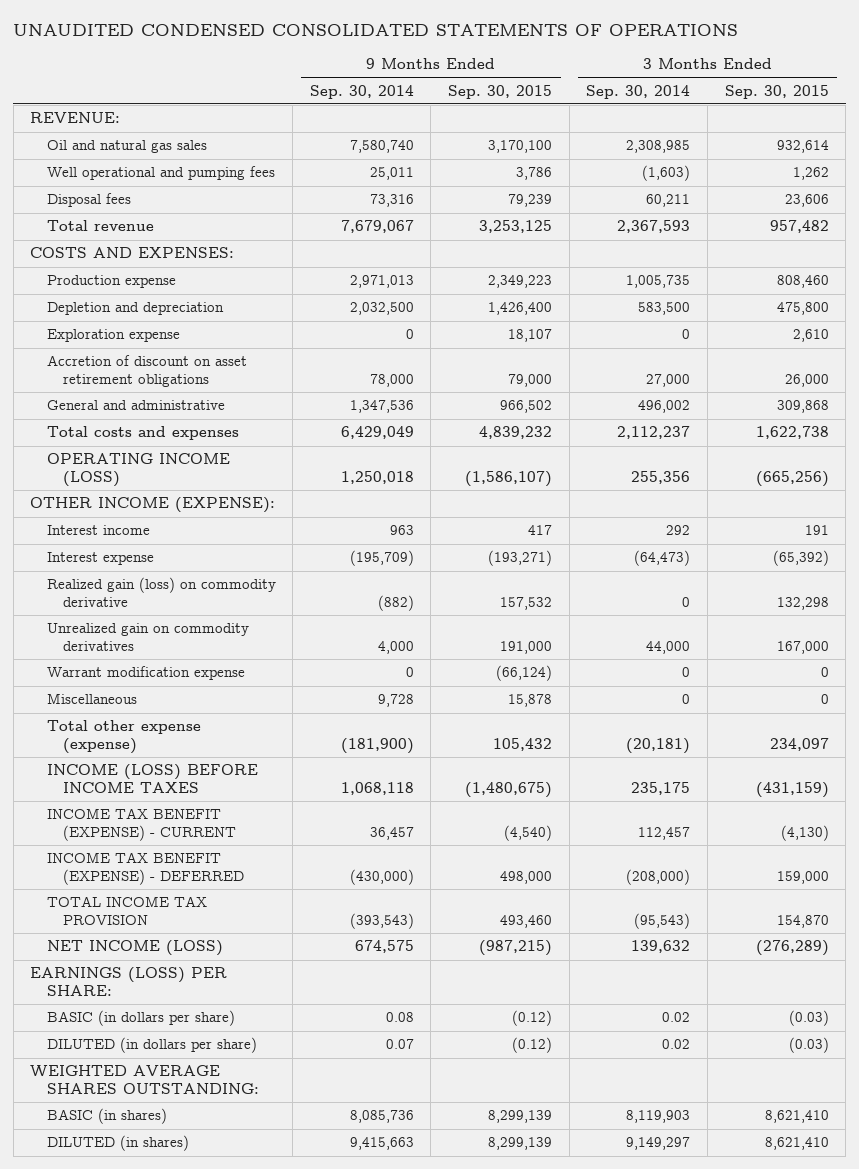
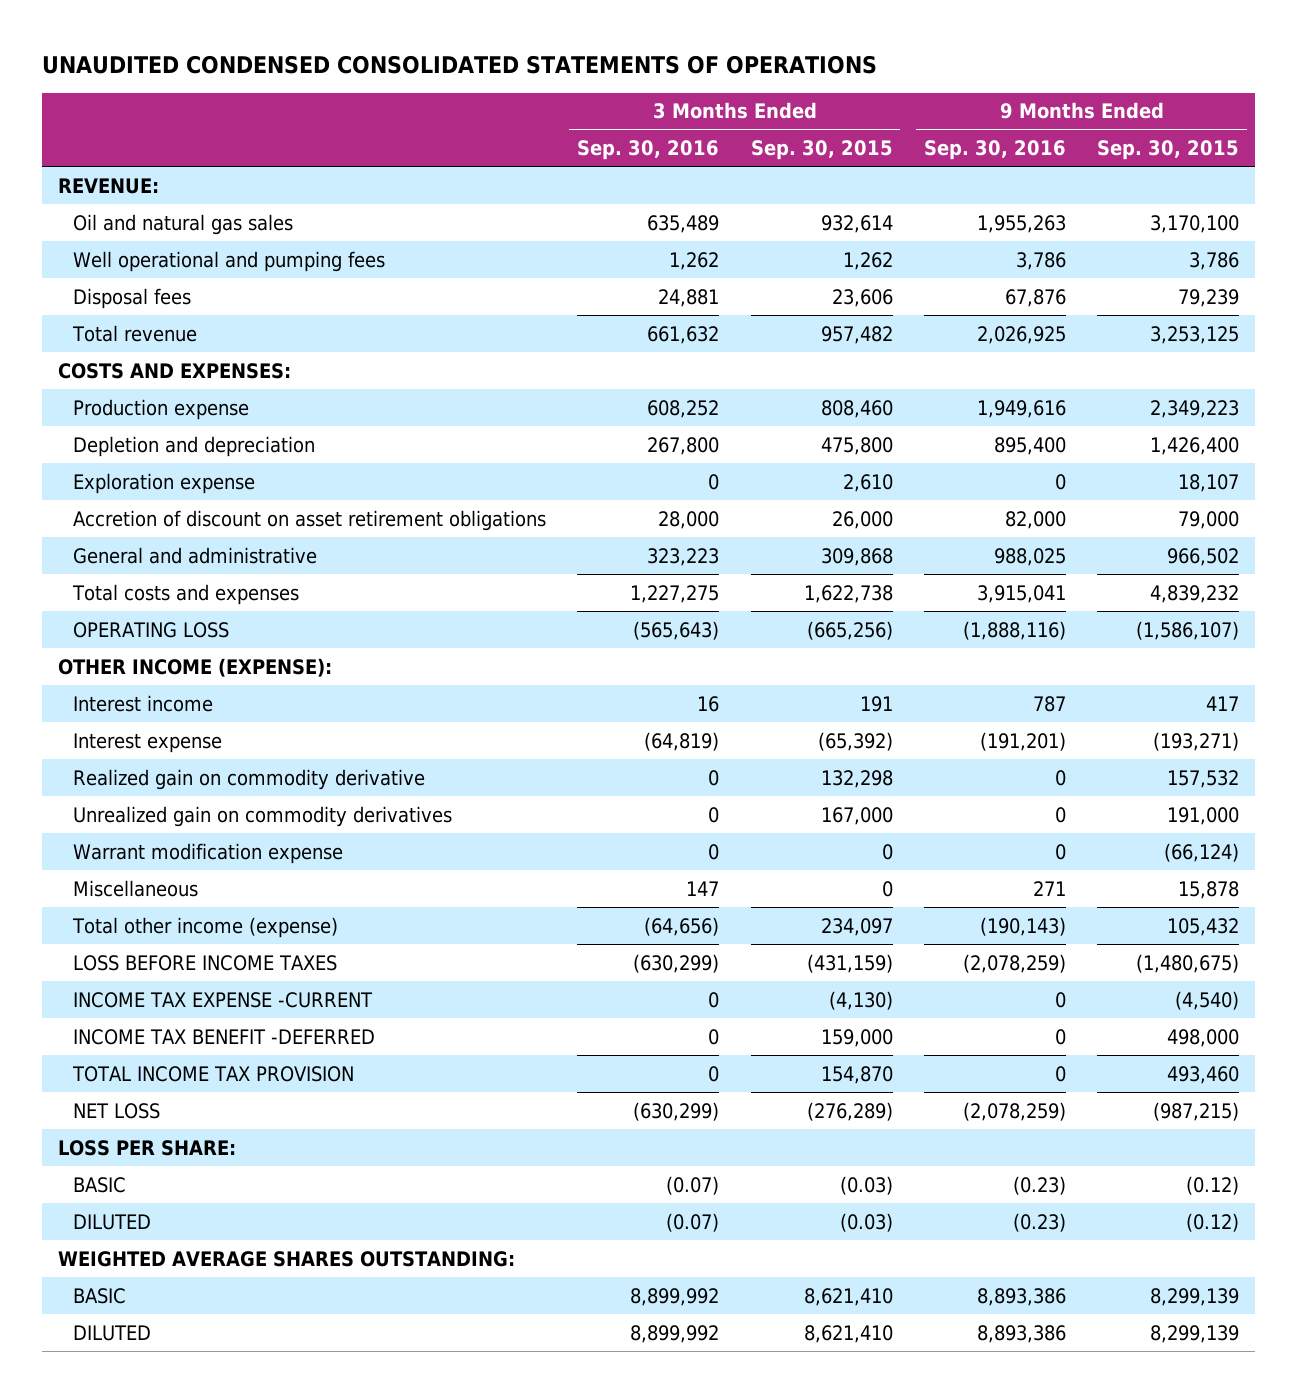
- | 9 Months Ended Sep. 30, 2014 | 9 Months Ended Sep. 30, 2015 | 3 Months Ended Sep. 30, 2014 | 3 Months Ended Sep. 30, 2015
+ | 3 Months Ended Sep. 30, 2016 | 3 Months Ended Sep. 30, 2015 | 9 Months Ended Sep. 30, 2016 | 9 Months Ended Sep. 30, 2015
- OPERATING INCOME (LOSS) | 1,250,018 | (1,586,107) | 255,356 | (665,256)
+ OPERATING LOSS | (565,643) | (665,256) | (1,888,116) | (1,586,107)
- Realized gain (loss) on commodity derivative | (882) | 157,532 | 0 | 132,298
+ Realized gain on commodity derivative | 0 | 132,298 | 0 | 157,532
- Total other expense (expense) | (181,900) | 105,432 | (20,181) | 234,097
- INCOME (LOSS) BEFORE INCOME TAXES | 1,068,118 | (1,480,675) | 235,175 | (431,159)
- INCOME TAX BENEFIT (EXPENSE) - CURRENT | 36,457 | (4,540) | 112,457 | (4,130)
- INCOME TAX BENEFIT (EXPENSE) - DEFERRED | (430,000) | 498,000 | (208,000) | 159,000
+ Total other income (expense) | (64,656) | 234,097 | (190,143) | 105,432
+ LOSS BEFORE INCOME TAXES | (630,299) | (431,159) | (2,078,259) | (1,480,675)
+ INCOME TAX EXPENSE -CURRENT | 0 | (4,130) | 0 | (4,540)
+ INCOME TAX BENEFIT -DEFERRED | 0 | 159,000 | 0 | 498,000
- NET INCOME (LOSS) | 674,575 | (987,215) | 139,632 | (276,289)
- EARNINGS (LOSS) PER SHARE:
- BASIC (in dollars per share) | 0.08 | (0.12) | 0.02 | (0.03)
- DILUTED (in dollars per share) | 0.07 | (0.12) | 0.02 | (0.03)
+ NET LOSS | (630,299) | (276,289) | (2,078,259) | (987,215)
+ LOSS PER SHARE:
+ BASIC | (0.07) | (0.03) | (0.23) | (0.12)
+ DILUTED | (0.07) | (0.03) | (0.23) | (0.12)
- BASIC (in shares) | 8,085,736 | 8,299,139 | 8,119,903 | 8,621,410
- DILUTED (in shares) | 9,415,663 | 8,299,139 | 9,149,297 | 8,621,410
+ BASIC | 8,899,992 | 8,621,410 | 8,893,386 | 8,299,139
+ DILUTED | 8,899,992 | 8,621,410 | 8,893,386 | 8,299,139

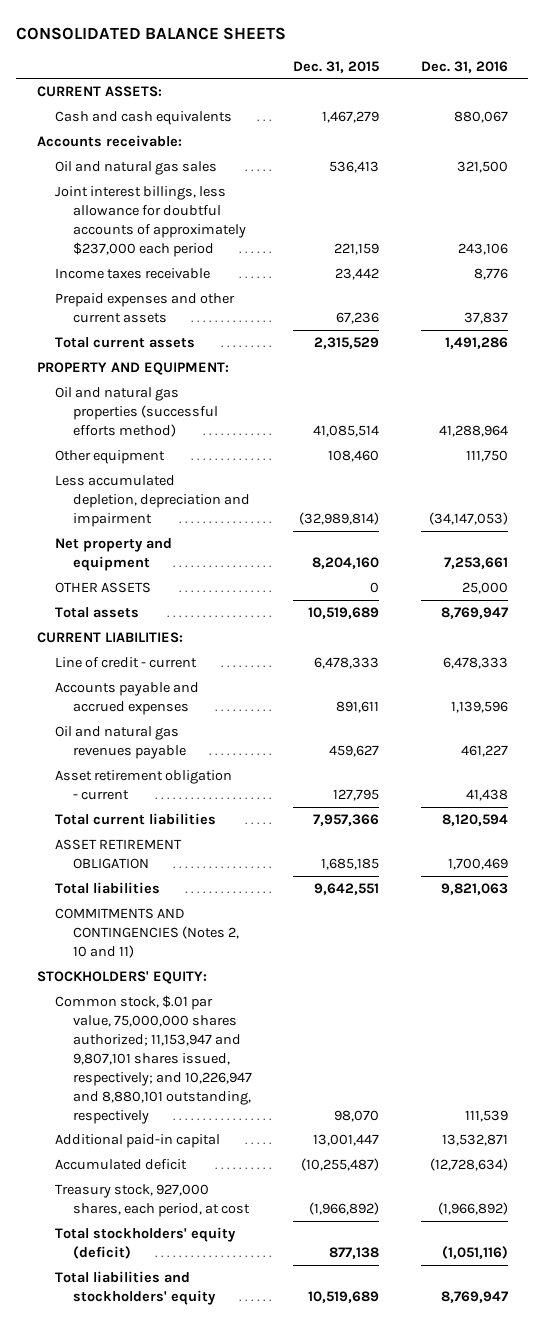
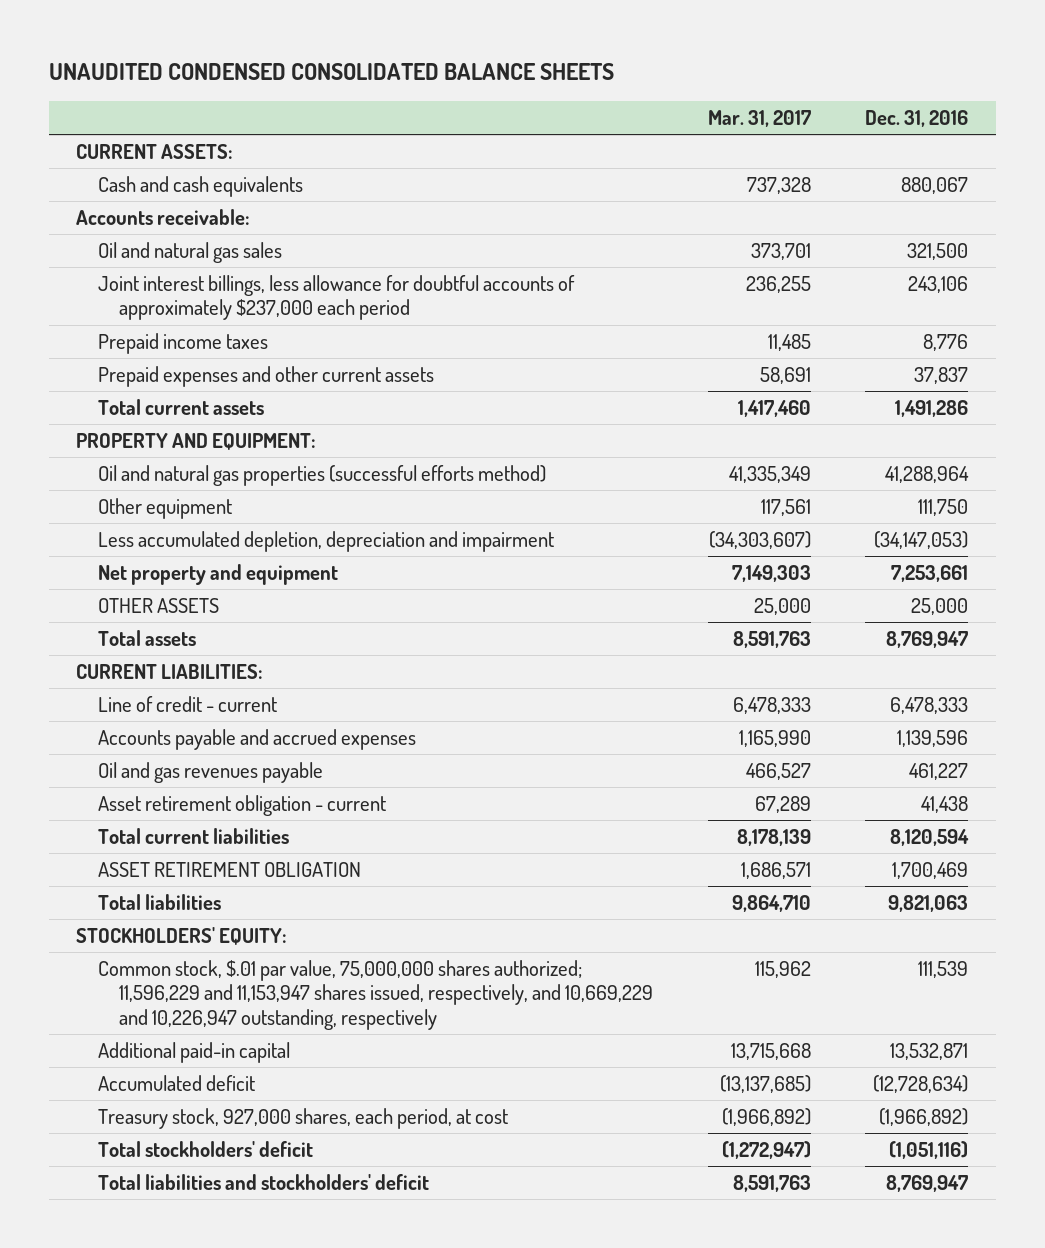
- CONSOLIDATED BALANCE SHEETS
+ UNAUDITED CONDENSED CONSOLIDATED BALANCE SHEETS
- | Dec. 31, 2015 | Dec. 31, 2016
+ | Mar. 31, 2017 | Dec. 31, 2016
- Income taxes receivable | 23,442 | 8,776
+ Prepaid income taxes | 11,485 | 8,776
- Oil and natural gas revenues payable | 459,627 | 461,227
+ Oil and gas revenues payable | 466,527 | 461,227
- COMMITMENTS AND CONTINGENCIES (Notes 2, 10 and 11)
- Common stock, $.01 par value, 75,000,000 shares authorized; 11,153,947 and 9,807,101 shares issued, respectively; and 10,226,947 and 8,880,101 outstanding, respectively | 98,070 | 111,539
+ Common stock, $.01 par value, 75,000,000 shares authorized; 11,596,229 and 11,153,947 shares issued, respectively, and 10,669,229 and 10,226,947 outstanding, respectively | 115,962 | 111,539
- Total stockholders' equity (deficit) | 877,138 | (1,051,116)
- Total liabilities and stockholders' equity | 10,519,689 | 8,769,947
+ Total stockholders' deficit | (1,272,947) | (1,051,116)
+ Total liabilities and stockholders' deficit | 8,591,763 | 8,769,947

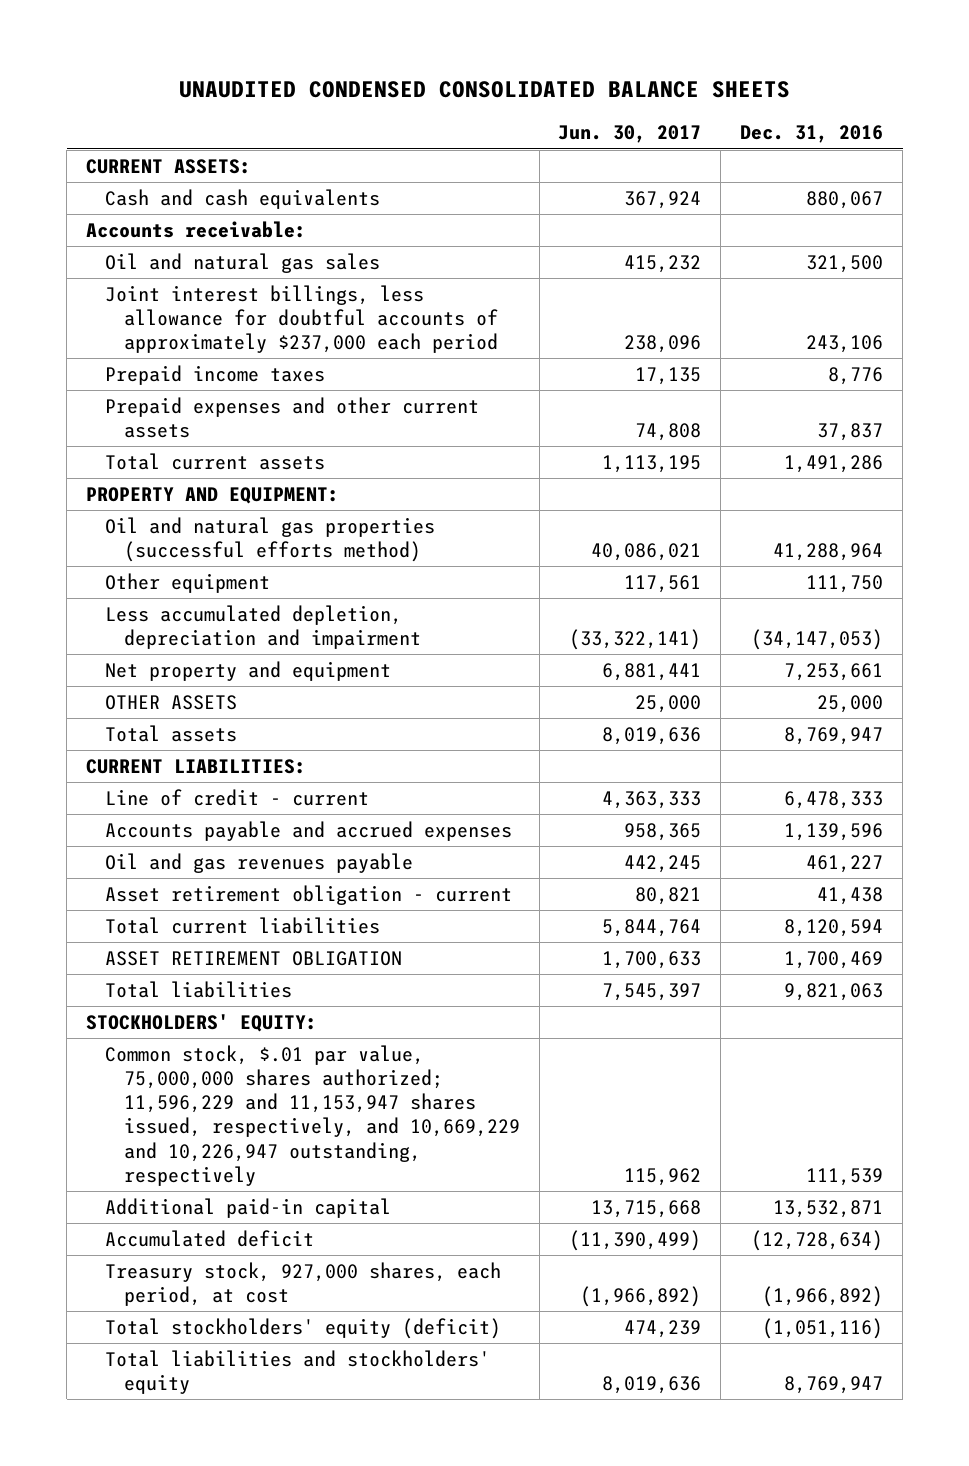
- | Mar. 31, 2017 | Dec. 31, 2016
+ | Jun. 30, 2017 | Dec. 31, 2016
- Total stockholders' deficit | (1,272,947) | (1,051,116)
- Total liabilities and stockholders' deficit | 8,591,763 | 8,769,947
+ Total stockholders' equity (deficit) | 474,239 | (1,051,116)
+ Total liabilities and stockholders' equity | 8,019,636 | 8,769,947

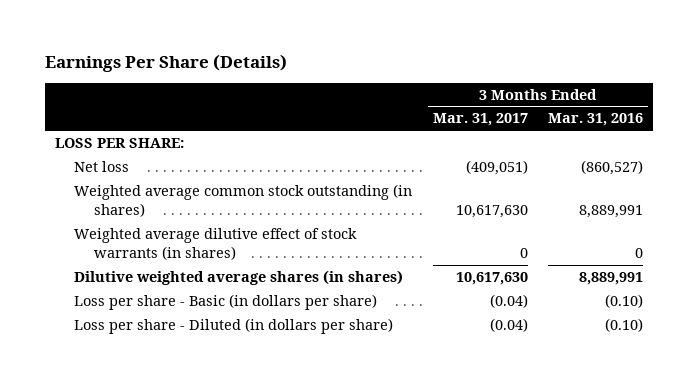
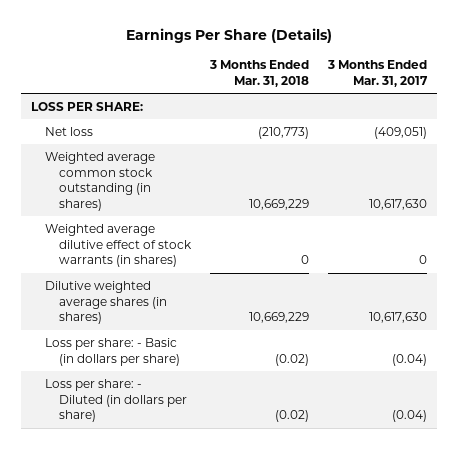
- | 3 Months Ended Mar. 31, 2017 | 3 Months Ended Mar. 31, 2016
+ | 3 Months Ended Mar. 31, 2018 | 3 Months Ended Mar. 31, 2017
- Loss per share - Basic (in dollars per share) | (0.04) | (0.10)
- Loss per share - Diluted (in dollars per share) | (0.04) | (0.10)
+ Loss per share: - Basic (in dollars per share) | (0.02) | (0.04)
+ Loss per share: - Diluted (in dollars per share) | (0.02) | (0.04)

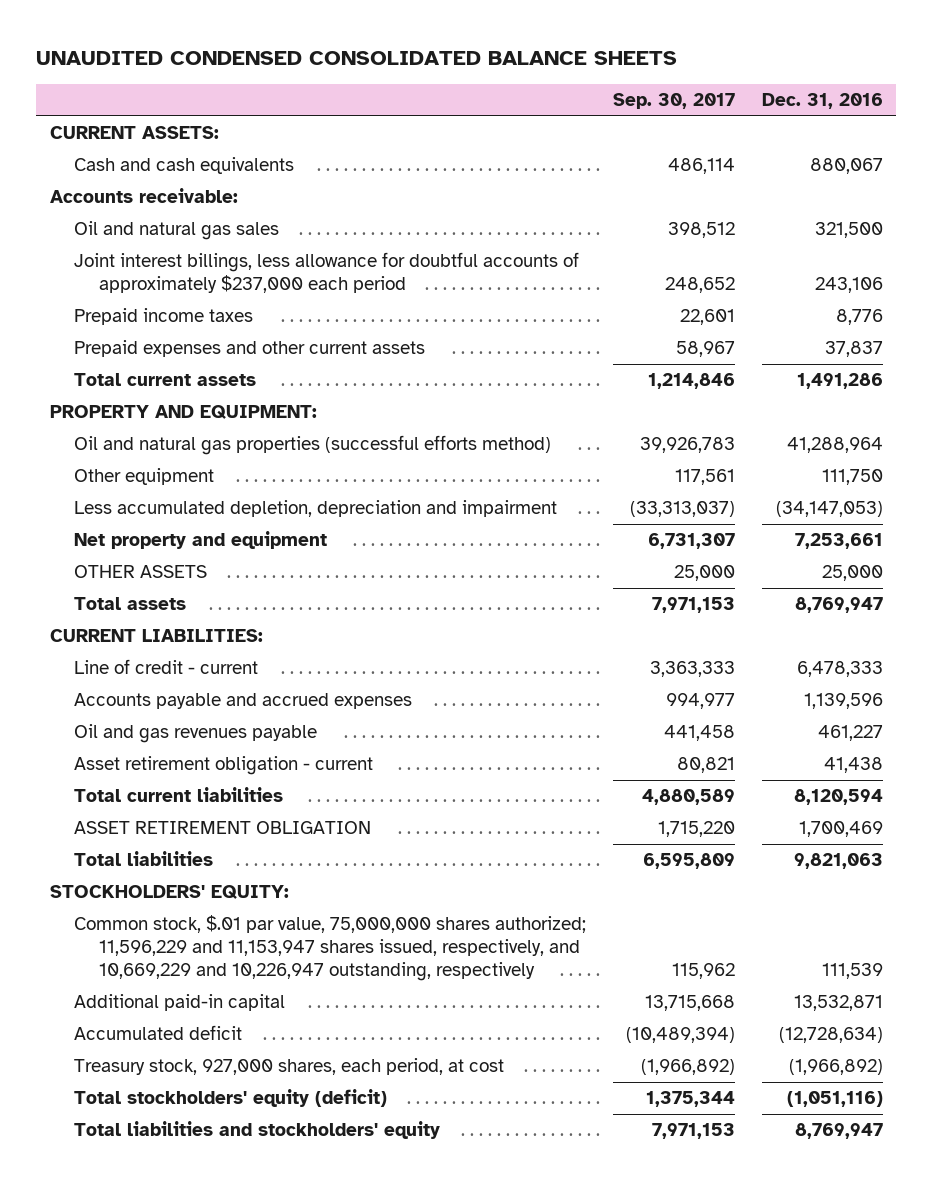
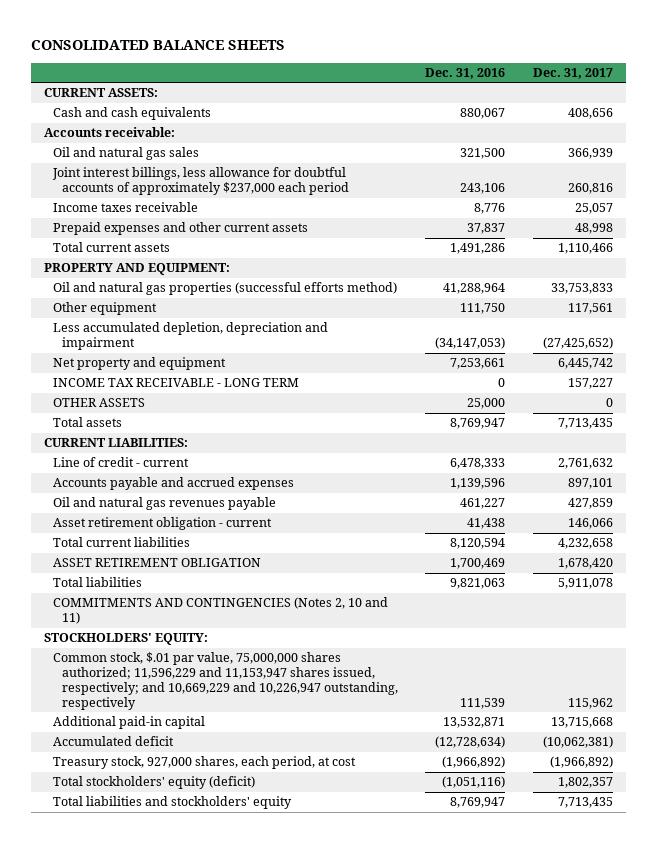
- UNAUDITED CONDENSED CONSOLIDATED BALANCE SHEETS
+ CONSOLIDATED BALANCE SHEETS
- | Sep. 30, 2017 | Dec. 31, 2016
+ | Dec. 31, 2016 | Dec. 31, 2017
- Prepaid income taxes | 22,601 | 8,776
+ Income taxes receivable | 8,776 | 25,057
+ INCOME TAX RECEIVABLE - LONG TERM | 0 | 157,227
- Oil and gas revenues payable | 441,458 | 461,227
+ Oil and natural gas revenues payable | 461,227 | 427,859
+ COMMITMENTS AND CONTINGENCIES (Notes 2, 10 and 11)
- Common stock, $.01 par value, 75,000,000 shares authorized; 11,596,229 and 11,153,947 shares issued, respectively, and 10,669,229 and 10,226,947 outstanding, respectively | 115,962 | 111,539
+ Common stock, $.01 par value, 75,000,000 shares authorized; 11,596,229 and 11,153,947 shares issued, respectively; and 10,669,229 and 10,226,947 outstanding, respectively | 111,539 | 115,962

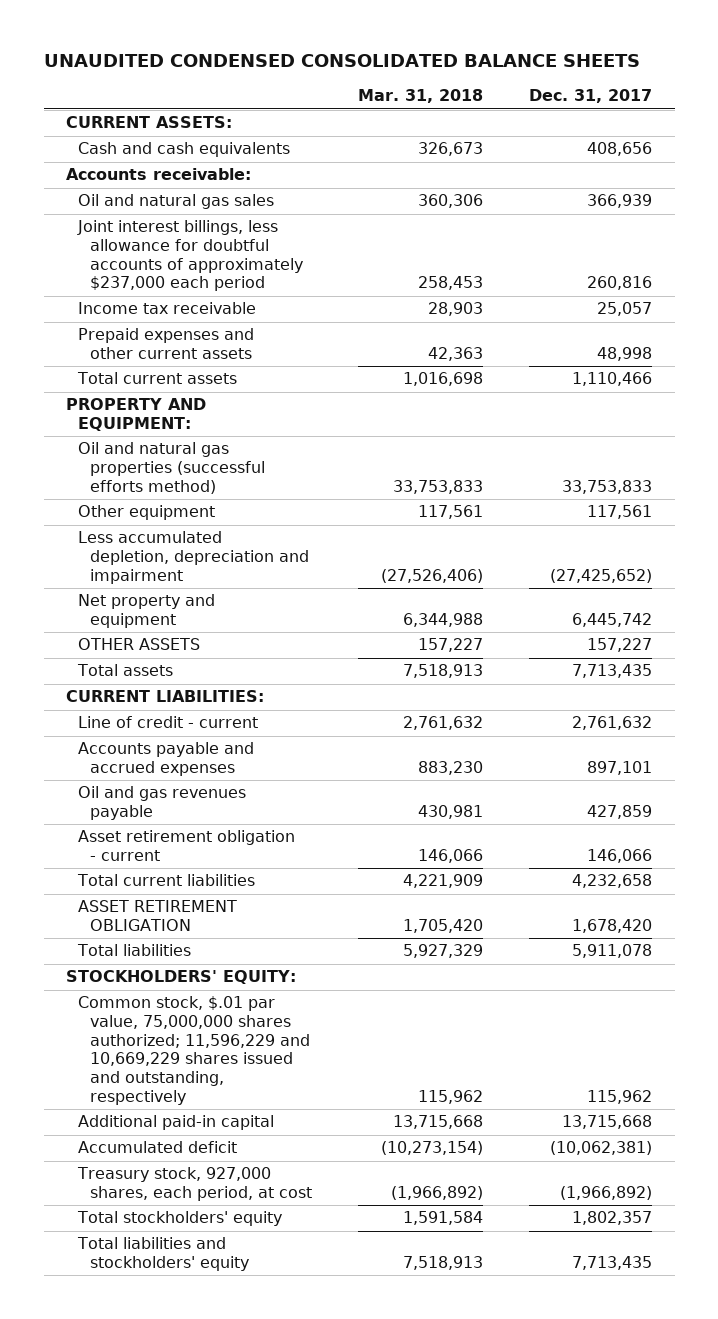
- CONSOLIDATED BALANCE SHEETS
+ UNAUDITED CONDENSED CONSOLIDATED BALANCE SHEETS
- | Dec. 31, 2016 | Dec. 31, 2017
+ | Mar. 31, 2018 | Dec. 31, 2017
- Income taxes receivable | 8,776 | 25,057
+ Income tax receivable | 28,903 | 25,057
- INCOME TAX RECEIVABLE - LONG TERM | 0 | 157,227
- OTHER ASSETS | 25,000 | 0
+ OTHER ASSETS | 157,227 | 157,227
- Oil and natural gas revenues payable | 461,227 | 427,859
+ Oil and gas revenues payable | 430,981 | 427,859
- COMMITMENTS AND CONTINGENCIES (Notes 2, 10 and 11)
- Common stock, $.01 par value, 75,000,000 shares authorized; 11,596,229 and 11,153,947 shares issued, respectively; and 10,669,229 and 10,226,947 outstanding, respectively | 111,539 | 115,962
+ Common stock, $.01 par value, 75,000,000 shares authorized; 11,596,229 and 10,669,229 shares issued and outstanding, respectively | 115,962 | 115,962
- Total stockholders' equity (deficit) | (1,051,116) | 1,802,357
+ Total stockholders' equity | 1,591,584 | 1,802,357

